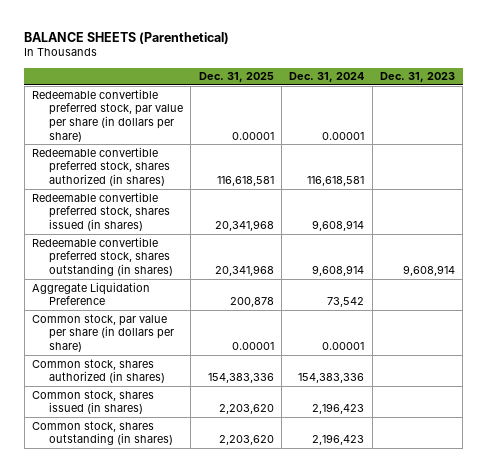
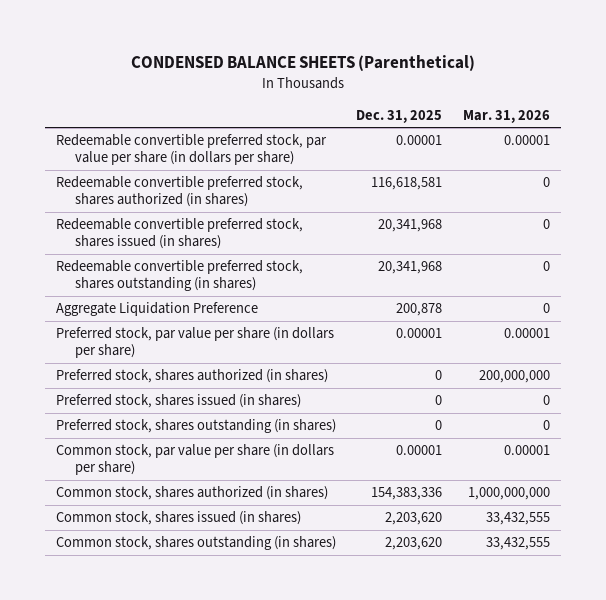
- BALANCE SHEETS (Parenthetical)
+ CONDENSED BALANCE SHEETS (Parenthetical)
- | Dec. 31, 2025 | Dec. 31, 2024 | Dec. 31, 2023
+ | Dec. 31, 2025 | Mar. 31, 2026
+ Preferred stock, par value per share (in dollars per share) | 0.00001 | 0.00001
+ Preferred stock, shares authorized (in shares) | 0 | 200,000,000
+ Preferred stock, shares issued (in shares) | 0 | 0
+ Preferred stock, shares outstanding (in shares) | 0 | 0

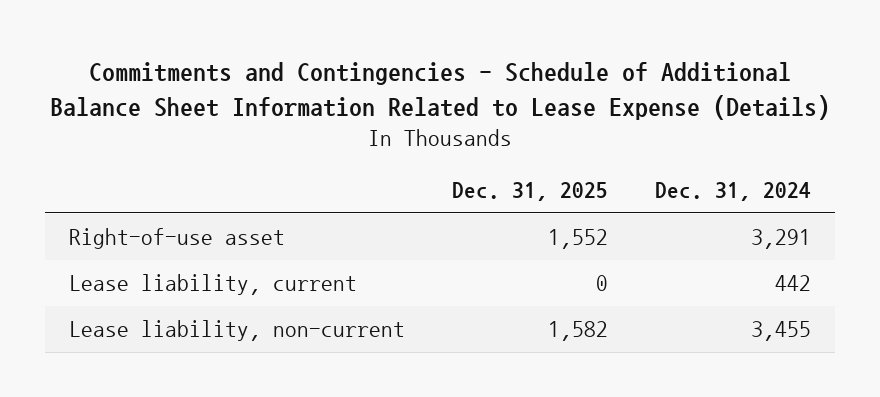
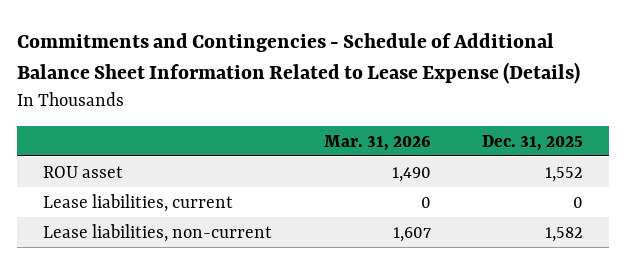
- | Dec. 31, 2025 | Dec. 31, 2024
+ | Mar. 31, 2026 | Dec. 31, 2025
- Right-of-use asset | 1,552 | 3,291
- Lease liability, current | 0 | 442
- Lease liability, non-current | 1,582 | 3,455
+ ROU asset | 1,490 | 1,552
+ Lease liabilities, current | 0 | 0
+ Lease liabilities, non-current | 1,607 | 1,582

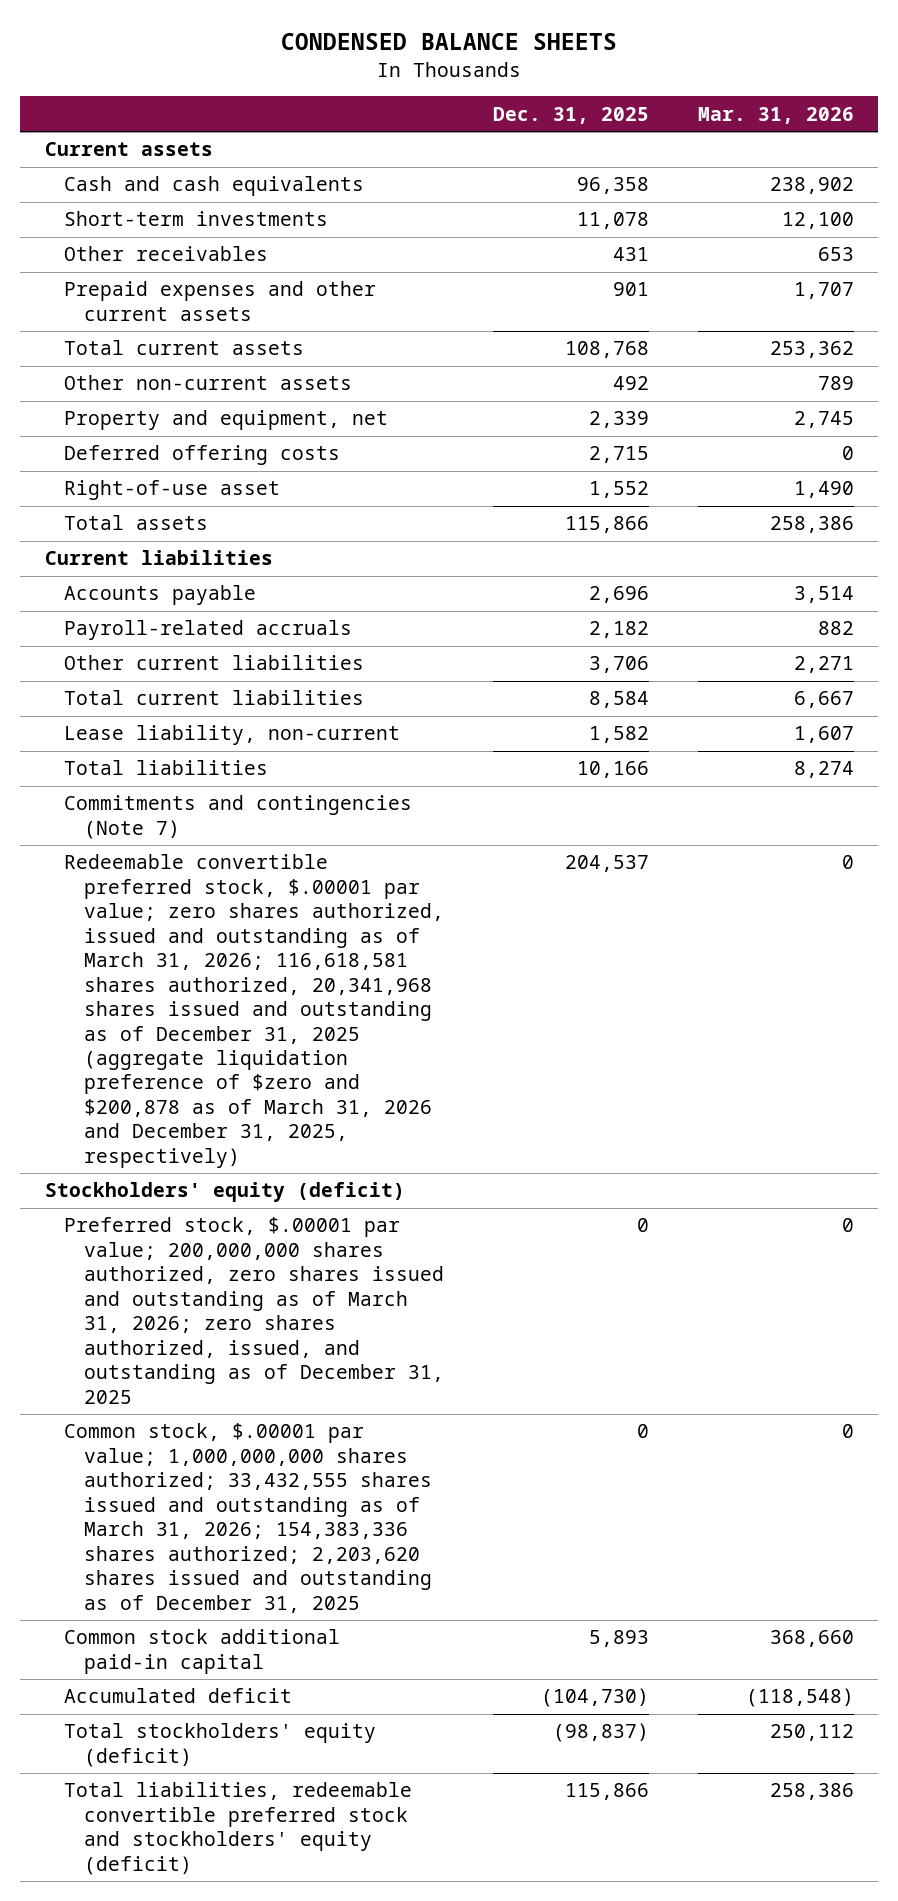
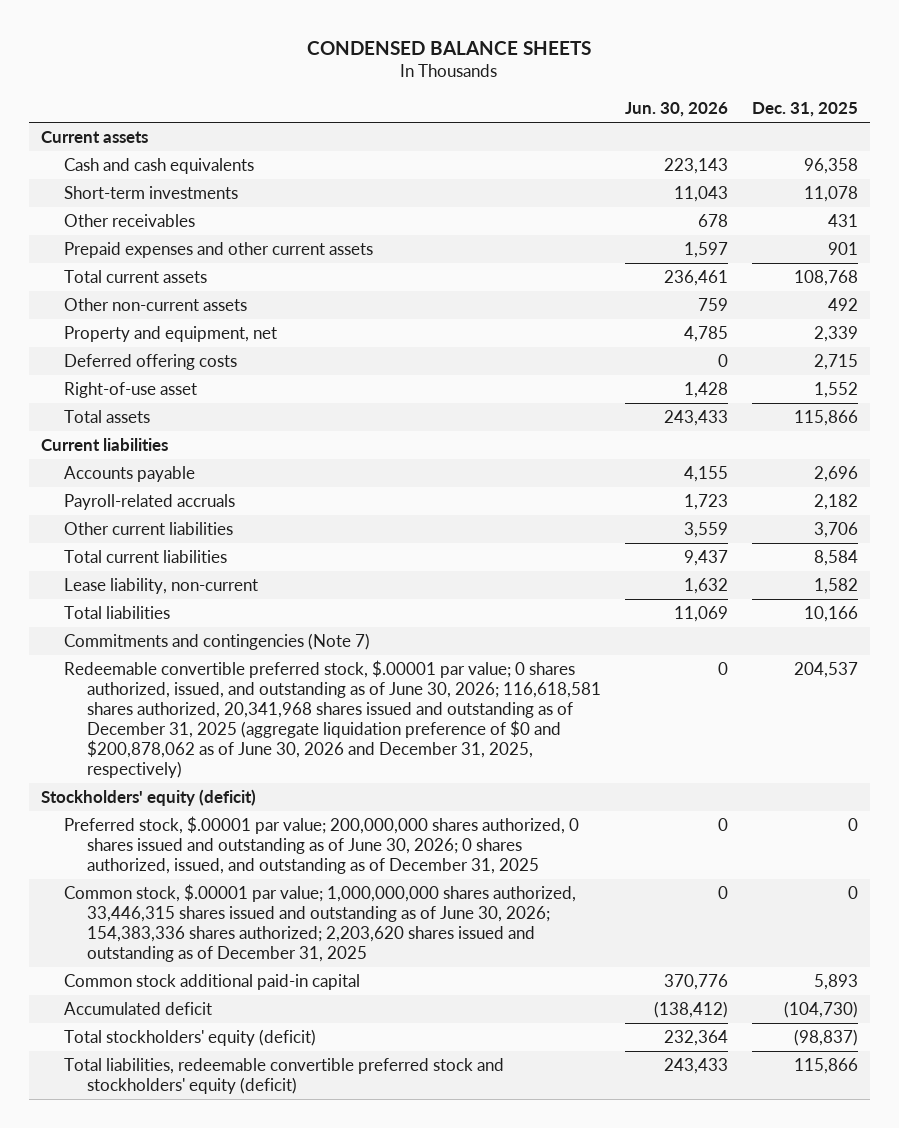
- | Dec. 31, 2025 | Mar. 31, 2026
+ | Jun. 30, 2026 | Dec. 31, 2025
- Redeemable convertible preferred stock, $.00001 par value; zero shares authorized, issued and outstanding as of March 31, 2026; 116,618,581 shares authorized, 20,341,968 shares issued and outstanding as of December 31, 2025 (aggregate liquidation preference of $zero and $200,878 as of March 31, 2026 and December 31, 2025, respectively) | 204,537 | 0
+ Redeemable convertible preferred stock, $.00001 par value; 0 shares authorized, issued, and outstanding as of June 30, 2026; 116,618,581 shares authorized, 20,341,968 shares issued and outstanding as of December 31, 2025 (aggregate liquidation preference of $0 and $200,878,062 as of June 30, 2026 and December 31, 2025, respectively) | 0 | 204,537
- Preferred stock, $.00001 par value; 200,000,000 shares authorized, zero shares issued and outstanding as of March 31, 2026; zero shares authorized, issued, and outstanding as of December 31, 2025 | 0 | 0
- Common stock, $.00001 par value; 1,000,000,000 shares authorized; 33,432,555 shares issued and outstanding as of March 31, 2026; 154,383,336 shares authorized; 2,203,620 shares issued and outstanding as of December 31, 2025 | 0 | 0
+ Preferred stock, $.00001 par value; 200,000,000 shares authorized, 0 shares issued and outstanding as of June 30, 2026; 0 shares authorized, issued, and outstanding as of December 31, 2025 | 0 | 0
+ Common stock, $.00001 par value; 1,000,000,000 shares authorized, 33,446,315 shares issued and outstanding as of June 30, 2026; 154,383,336 shares authorized; 2,203,620 shares issued and outstanding as of December 31, 2025 | 0 | 0

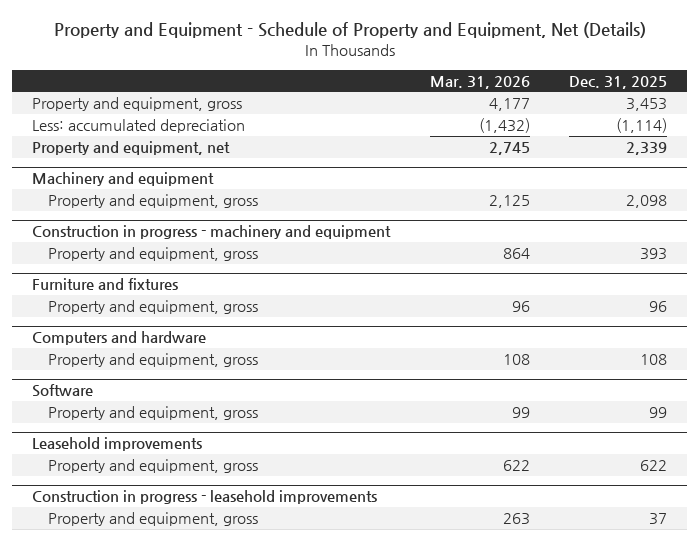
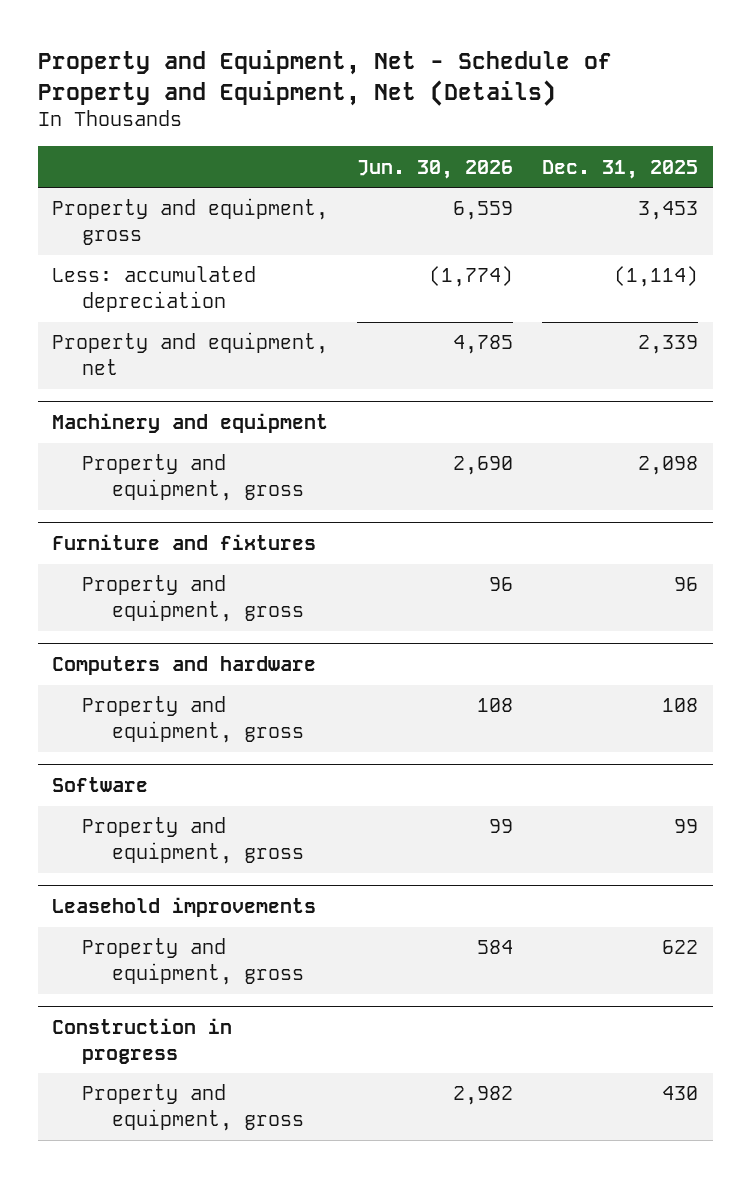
- Property and Equipment - Schedule of Property and Equipment, Net (Details)
+ Property and Equipment, Net - Schedule of Property and Equipment, Net (Details)
- | Mar. 31, 2026 | Dec. 31, 2025
+ | Jun. 30, 2026 | Dec. 31, 2025
- Construction in progress - machinery and equipment
- Property and equipment, gross | 864 | 393
- Construction in progress - leasehold improvements
- Property and equipment, gross | 263 | 37
+ Construction in progress
+ Property and equipment, gross | 2,982 | 430

